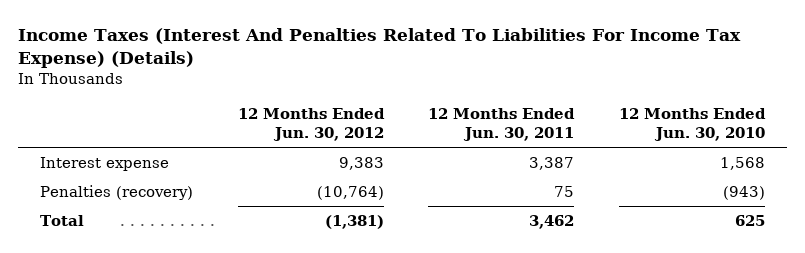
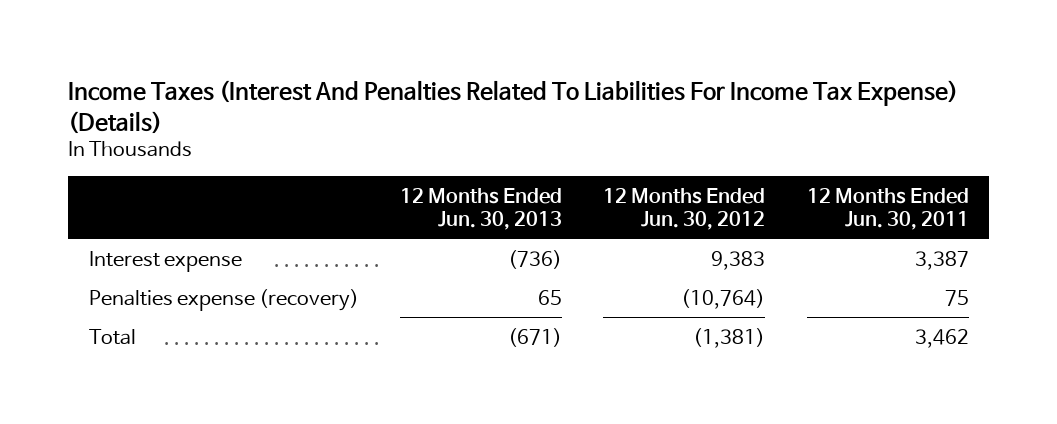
- | 12 Months Ended Jun. 30, 2012 | 12 Months Ended Jun. 30, 2011 | 12 Months Ended Jun. 30, 2010
+ | 12 Months Ended Jun. 30, 2013 | 12 Months Ended Jun. 30, 2012 | 12 Months Ended Jun. 30, 2011
- Penalties (recovery) | (10,764) | 75 | (943)
+ Penalties expense (recovery) | 65 | (10,764) | 75

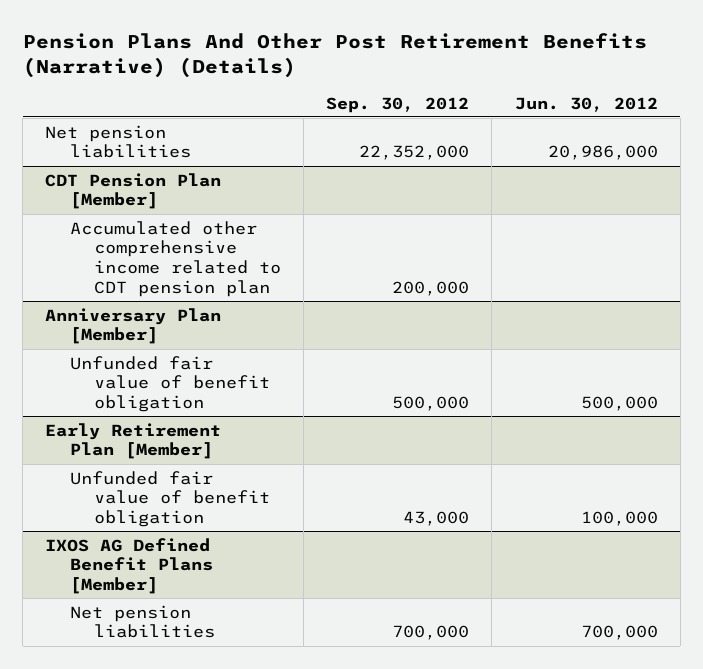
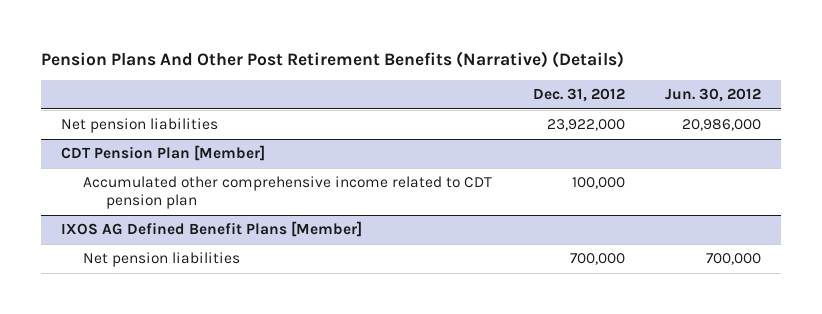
- | Sep. 30, 2012 | Jun. 30, 2012
+ | Dec. 31, 2012 | Jun. 30, 2012
- Anniversary Plan [Member]
- Unfunded fair value of benefit obligation | 500,000 | 500,000
- Early Retirement Plan [Member]
- Unfunded fair value of benefit obligation | 43,000 | 100,000

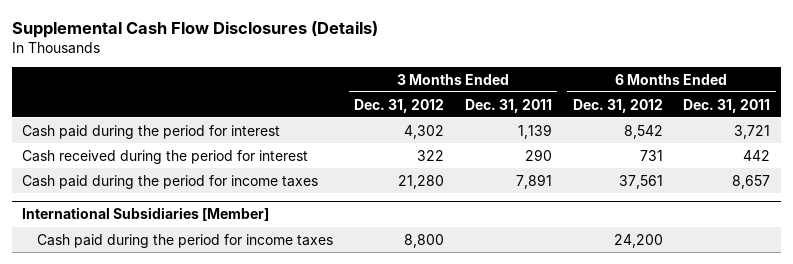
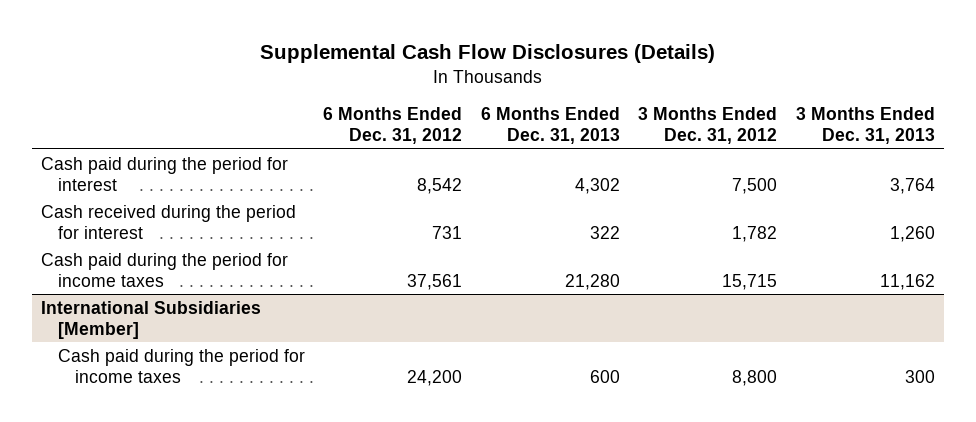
- | 3 Months Ended Dec. 31, 2012 | 3 Months Ended Dec. 31, 2011 | 6 Months Ended Dec. 31, 2012 | 6 Months Ended Dec. 31, 2011
+ | 6 Months Ended Dec. 31, 2012 | 6 Months Ended Dec. 31, 2013 | 3 Months Ended Dec. 31, 2012 | 3 Months Ended Dec. 31, 2013
- Cash paid during the period for interest | 4,302 | 1,139 | 8,542 | 3,721
- Cash received during the period for interest | 322 | 290 | 731 | 442
- Cash paid during the period for income taxes | 21,280 | 7,891 | 37,561 | 8,657
+ Cash paid during the period for interest | 8,542 | 4,302 | 7,500 | 3,764
+ Cash received during the period for interest | 731 | 322 | 1,782 | 1,260
+ Cash paid during the period for income taxes | 37,561 | 21,280 | 15,715 | 11,162

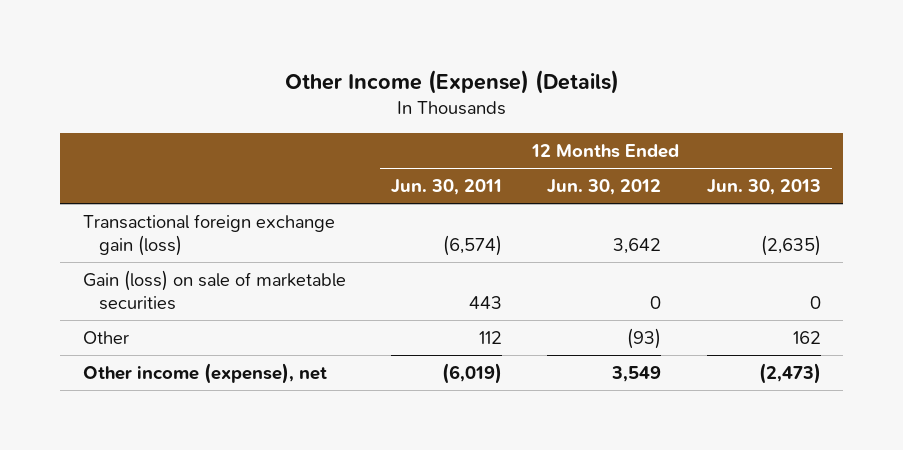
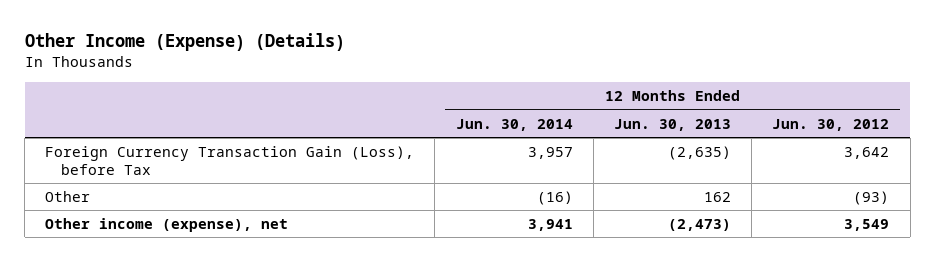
- | 12 Months Ended Jun. 30, 2011 | 12 Months Ended Jun. 30, 2012 | 12 Months Ended Jun. 30, 2013
+ | 12 Months Ended Jun. 30, 2014 | 12 Months Ended Jun. 30, 2013 | 12 Months Ended Jun. 30, 2012
- Transactional foreign exchange gain (loss) | (6,574) | 3,642 | (2,635)
- Gain (loss) on sale of marketable securities | 443 | 0 | 0
+ Foreign Currency Transaction Gain (Loss), before Tax | 3,957 | (2,635) | 3,642

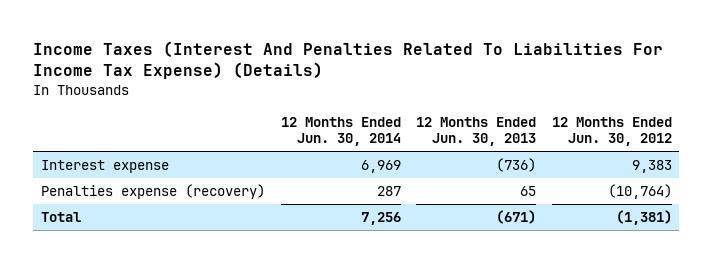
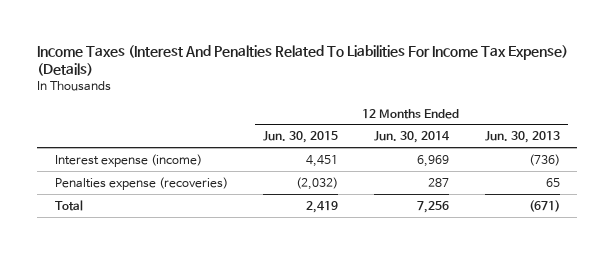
- | 12 Months Ended Jun. 30, 2014 | 12 Months Ended Jun. 30, 2013 | 12 Months Ended Jun. 30, 2012
+ | 12 Months Ended Jun. 30, 2015 | 12 Months Ended Jun. 30, 2014 | 12 Months Ended Jun. 30, 2013
- Interest expense | 6,969 | (736) | 9,383
- Penalties expense (recovery) | 287 | 65 | (10,764)
+ Interest expense (income) | 4,451 | 6,969 | (736)
+ Penalties expense (recoveries) | (2,032) | 287 | 65

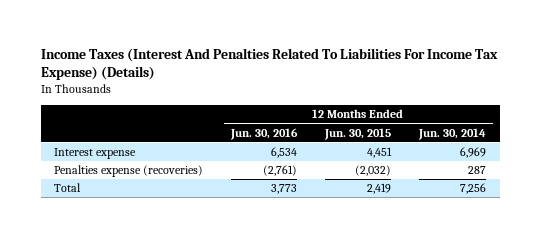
- | 12 Months Ended Jun. 30, 2015 | 12 Months Ended Jun. 30, 2014 | 12 Months Ended Jun. 30, 2013
+ | 12 Months Ended Jun. 30, 2016 | 12 Months Ended Jun. 30, 2015 | 12 Months Ended Jun. 30, 2014
- Interest expense (income) | 4,451 | 6,969 | (736)
+ Interest expense | 6,534 | 4,451 | 6,969

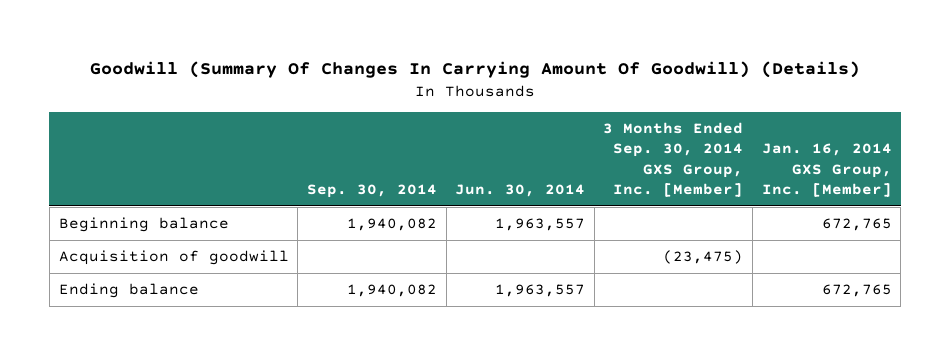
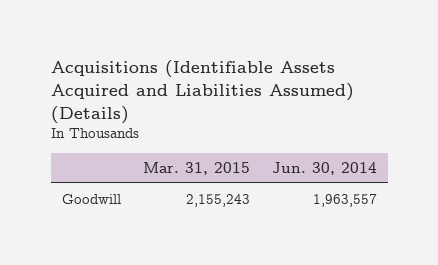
- Goodwill (Summary Of Changes In Carrying Amount Of Goodwill) (Details)
+ Acquisitions (Identifiable Assets Acquired and Liabilities Assumed) (Details)
- | Sep. 30, 2014 | Jun. 30, 2014 | 3 Months Ended Sep. 30, 2014 GXS Group, Inc. [Member] | Jan. 16, 2014 GXS Group, Inc. [Member]
+ | Mar. 31, 2015 | Jun. 30, 2014
- Beginning balance | 1,940,082 | 1,963,557 | | 672,765
- Acquisition of goodwill | | | (23,475) |
- Ending balance | 1,940,082 | 1,963,557 | | 672,765
+ Goodwill | 2,155,243 | 1,963,557

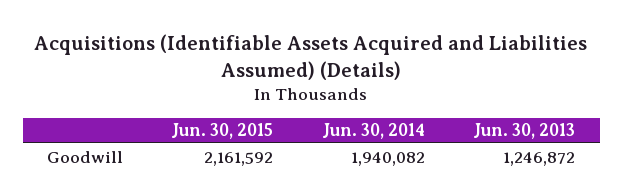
- | Mar. 31, 2015 | Jun. 30, 2014
+ | Jun. 30, 2015 | Jun. 30, 2014 | Jun. 30, 2013
- Goodwill | 2,155,243 | 1,963,557
+ Goodwill | 2,161,592 | 1,940,082 | 1,246,872

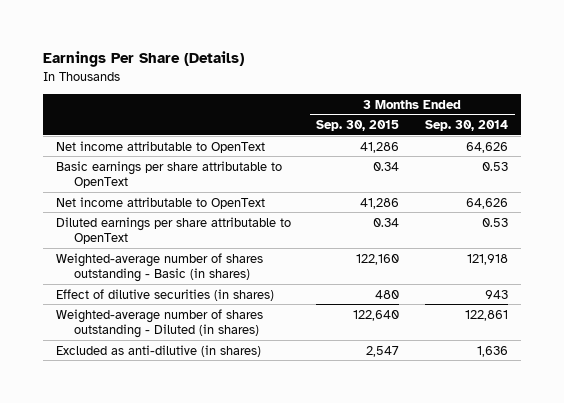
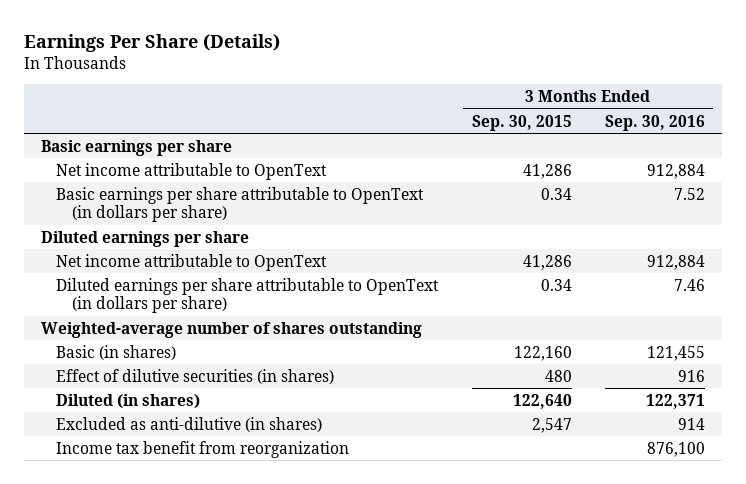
- | 3 Months Ended Sep. 30, 2015 | 3 Months Ended Sep. 30, 2014
+ | 3 Months Ended Sep. 30, 2015 | 3 Months Ended Sep. 30, 2016
+ Basic earnings per share
- Basic earnings per share attributable to OpenText | 0.34 | 0.53
+ Basic earnings per share attributable to OpenText (in dollars per share) | 0.34 | 7.52
+ Diluted earnings per share
- Diluted earnings per share attributable to OpenText | 0.34 | 0.53
- Weighted-average number of shares outstanding - Basic (in shares) | 122,160 | 121,918
+ Diluted earnings per share attributable to OpenText (in dollars per share) | 0.34 | 7.46
+ Weighted-average number of shares outstanding
+ Basic (in shares) | 122,160 | 121,455
- Weighted-average number of shares outstanding - Diluted (in shares) | 122,640 | 122,861
+ Diluted (in shares) | 122,640 | 122,371
+ Income tax benefit from reorganization | | 876,100

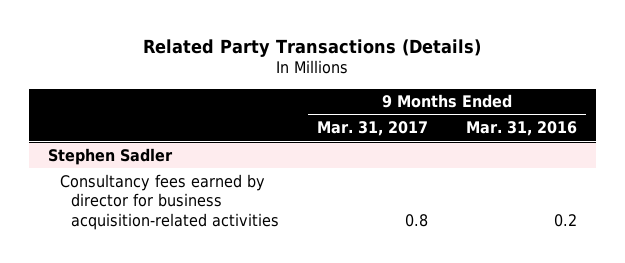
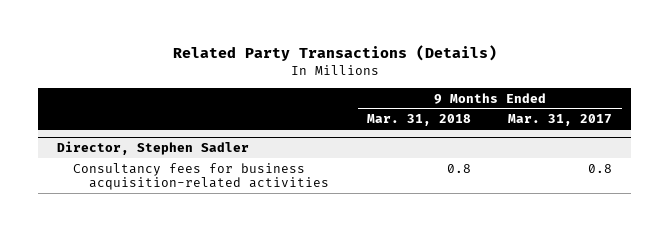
- | 9 Months Ended Mar. 31, 2017 | 9 Months Ended Mar. 31, 2016
+ | 9 Months Ended Mar. 31, 2018 | 9 Months Ended Mar. 31, 2017
- Stephen Sadler
- Consultancy fees earned by director for business acquisition-related activities | 0.8 | 0.2
+ Director, Stephen Sadler
+ Consultancy fees for business acquisition-related activities | 0.8 | 0.8

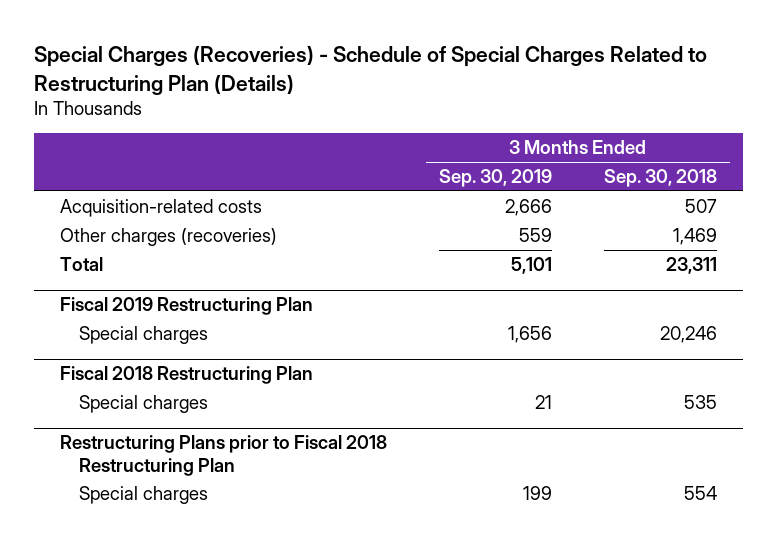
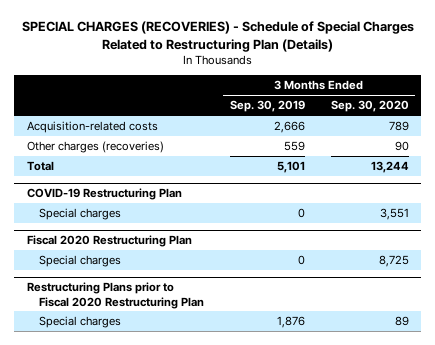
- Special Charges (Recoveries) - Schedule of Special Charges Related to Restructuring Plan (Details)
+ SPECIAL CHARGES (RECOVERIES) - Schedule of Special Charges Related to Restructuring Plan (Details)
- | 3 Months Ended Sep. 30, 2019 | 3 Months Ended Sep. 30, 2018
+ | 3 Months Ended Sep. 30, 2019 | 3 Months Ended Sep. 30, 2020
- Fiscal 2019 Restructuring Plan
- Special charges | 1,656 | 20,246
- Fiscal 2018 Restructuring Plan
- Special charges | 21 | 535
- Restructuring Plans prior to Fiscal 2018 Restructuring Plan
- Special charges | 199 | 554
+ COVID-19 Restructuring Plan
+ Special charges | 0 | 3,551
+ Fiscal 2020 Restructuring Plan
+ Special charges | 0 | 8,725
+ Restructuring Plans prior to Fiscal 2020 Restructuring Plan
+ Special charges | 1,876 | 89

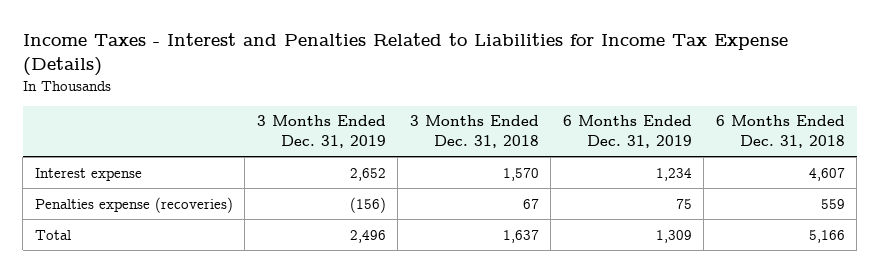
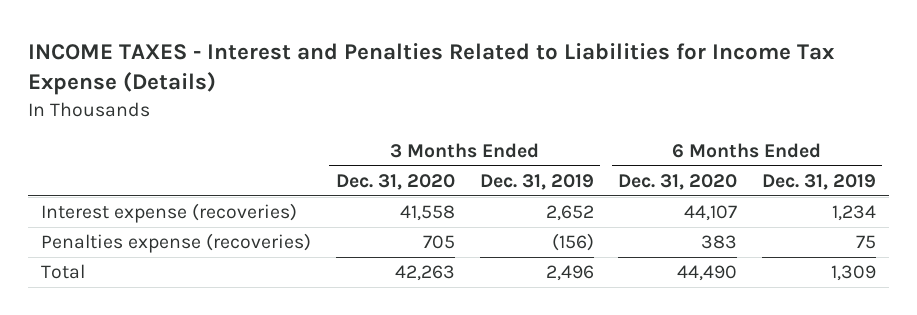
- Income Taxes - Interest and Penalties Related to Liabilities for Income Tax Expense (Details)
+ INCOME TAXES - Interest and Penalties Related to Liabilities for Income Tax Expense (Details)
- | 3 Months Ended Dec. 31, 2019 | 3 Months Ended Dec. 31, 2018 | 6 Months Ended Dec. 31, 2019 | 6 Months Ended Dec. 31, 2018
+ | 3 Months Ended Dec. 31, 2020 | 3 Months Ended Dec. 31, 2019 | 6 Months Ended Dec. 31, 2020 | 6 Months Ended Dec. 31, 2019
- Interest expense | 2,652 | 1,570 | 1,234 | 4,607
+ Interest expense (recoveries) | 41,558 | 2,652 | 44,107 | 1,234

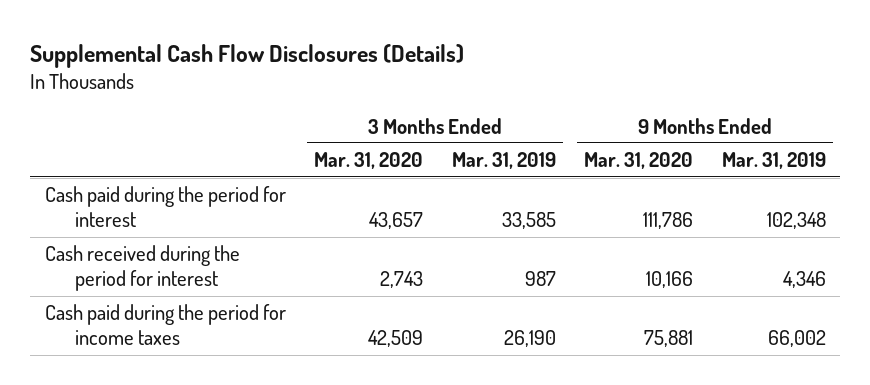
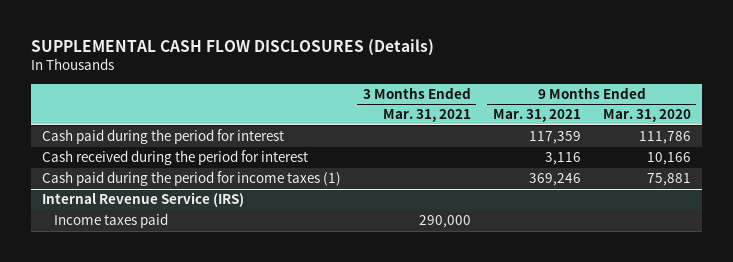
- Supplemental Cash Flow Disclosures (Details)
+ SUPPLEMENTAL CASH FLOW DISCLOSURES (Details)
- | 3 Months Ended Mar. 31, 2020 | 3 Months Ended Mar. 31, 2019 | 9 Months Ended Mar. 31, 2020 | 9 Months Ended Mar. 31, 2019
+ | 3 Months Ended Mar. 31, 2021 | 9 Months Ended Mar. 31, 2021 | 9 Months Ended Mar. 31, 2020
- Cash paid during the period for income taxes | 42,509 | 26,190 | 75,881 | 66,002
+ Cash paid during the period for income taxes (1) | | 369,246 | 75,881
+ Internal Revenue Service (IRS)
+ Income taxes paid | 290,000 | |

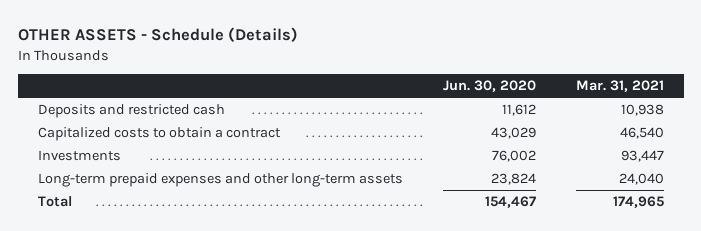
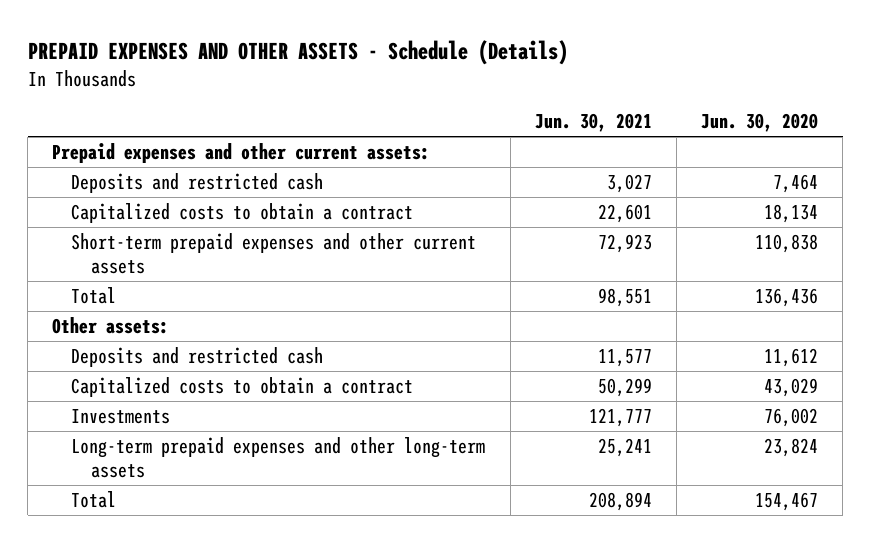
- OTHER ASSETS - Schedule (Details)
+ PREPAID EXPENSES AND OTHER ASSETS - Schedule (Details)
- | Jun. 30, 2020 | Mar. 31, 2021
+ | Jun. 30, 2021 | Jun. 30, 2020
+ Prepaid expenses and other current assets:
+ Deposits and restricted cash | 3,027 | 7,464
+ Capitalized costs to obtain a contract | 22,601 | 18,134
+ Short-term prepaid expenses and other current assets | 72,923 | 110,838
+ Total | 98,551 | 136,436
+ Other assets:

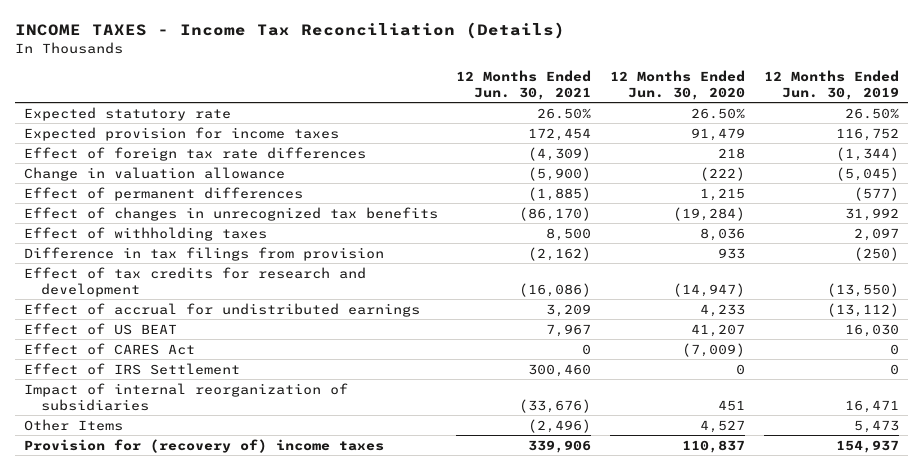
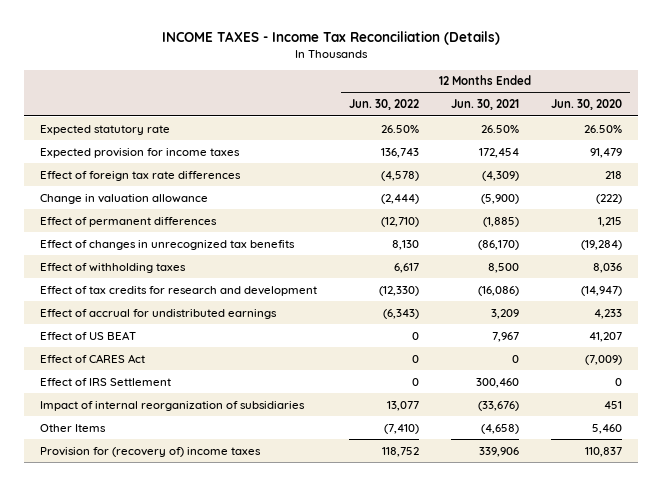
- | 12 Months Ended Jun. 30, 2021 | 12 Months Ended Jun. 30, 2020 | 12 Months Ended Jun. 30, 2019
+ | 12 Months Ended Jun. 30, 2022 | 12 Months Ended Jun. 30, 2021 | 12 Months Ended Jun. 30, 2020
- Difference in tax filings from provision | (2,162) | 933 | (250)
- Other Items | (2,496) | 4,527 | 5,473
+ Other Items | (7,410) | (4,658) | 5,460

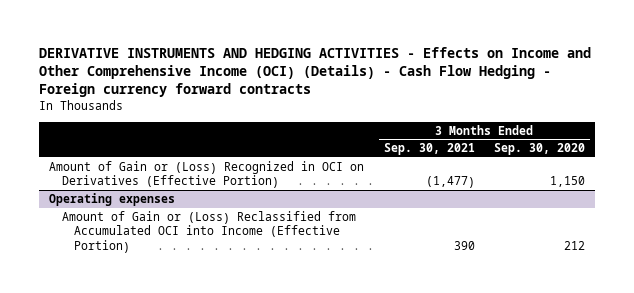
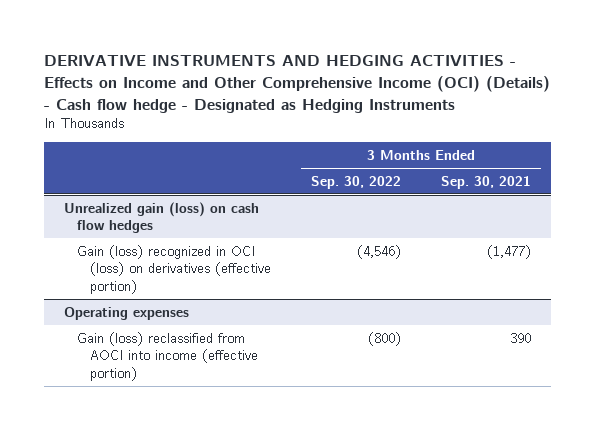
- DERIVATIVE INSTRUMENTS AND HEDGING ACTIVITIES - Effects on Income and Other Comprehensive Income (OCI) (Details) - Cash Flow Hedging - Foreign currency forward contracts
+ DERIVATIVE INSTRUMENTS AND HEDGING ACTIVITIES - Effects on Income and Other Comprehensive Income (OCI) (Details) - Cash flow hedge - Designated as Hedging Instruments
- | 3 Months Ended Sep. 30, 2021 | 3 Months Ended Sep. 30, 2020
+ | 3 Months Ended Sep. 30, 2022 | 3 Months Ended Sep. 30, 2021
- Amount of Gain or (Loss) Recognized in OCI on Derivatives (Effective Portion) | (1,477) | 1,150
+ Unrealized gain (loss) on cash flow hedges
+ Gain (loss) recognized in OCI (loss) on derivatives (effective portion) | (4,546) | (1,477)
@ Operating expenses
- Amount of Gain or (Loss) Reclassified from Accumulated OCI into Income (Effective Portion) | 390 | 212
+ Gain (loss) reclassified from AOCI into income (effective portion) | (800) | 390

